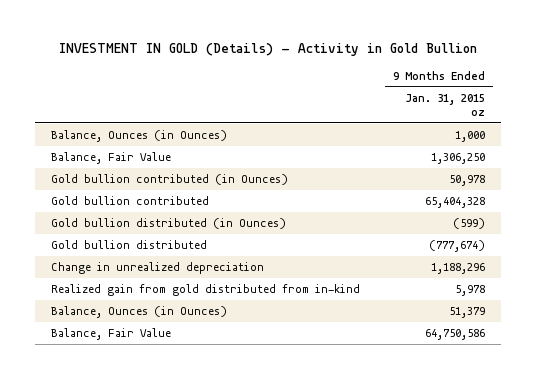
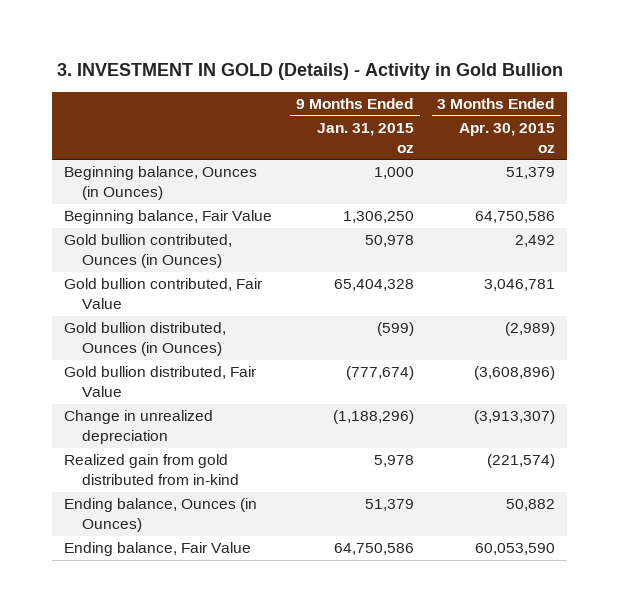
- INVESTMENT IN GOLD (Details) - Activity in Gold Bullion
+ 3. INVESTMENT IN GOLD (Details) - Activity in Gold Bullion
- | 9 Months Ended Jan. 31, 2015 oz
+ | 9 Months Ended Jan. 31, 2015 oz | 3 Months Ended Apr. 30, 2015 oz
- Balance, Ounces (in Ounces) | 1,000
- Balance, Fair Value | 1,306,250
- Gold bullion contributed (in Ounces) | 50,978
- Gold bullion contributed | 65,404,328
- Gold bullion distributed (in Ounces) | (599)
- Gold bullion distributed | (777,674)
- Change in unrealized depreciation | 1,188,296
+ Beginning balance, Ounces (in Ounces) | 1,000 | 51,379
+ Beginning balance, Fair Value | 1,306,250 | 64,750,586
+ Gold bullion contributed, Ounces (in Ounces) | 50,978 | 2,492
+ Gold bullion contributed, Fair Value | 65,404,328 | 3,046,781
+ Gold bullion distributed, Ounces (in Ounces) | (599) | (2,989)
+ Gold bullion distributed, Fair Value | (777,674) | (3,608,896)
+ Change in unrealized depreciation | (1,188,296) | (3,913,307)
- Balance, Ounces (in Ounces) | 51,379
- Balance, Fair Value | 64,750,586
+ Ending balance, Ounces (in Ounces) | 51,379 | 50,882
+ Ending balance, Fair Value | 64,750,586 | 60,053,590

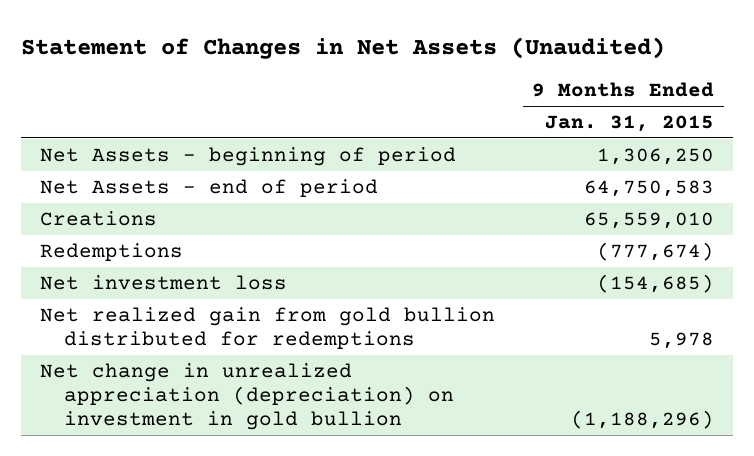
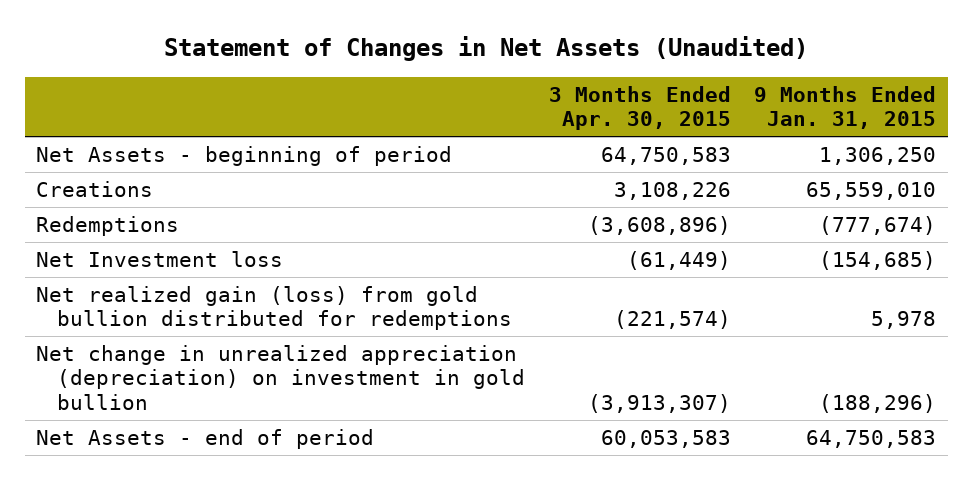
- | 9 Months Ended Jan. 31, 2015
+ | 3 Months Ended Apr. 30, 2015 | 9 Months Ended Jan. 31, 2015
- Net investment loss | (154,685)
- Net realized gain from gold bullion distributed for redemptions | 5,978
- Net change in unrealized appreciation (depreciation) on investment in gold bullion | (1,188,296)
+ Net Investment loss | (61,449) | (154,685)
+ Net realized gain (loss) from gold bullion distributed for redemptions | (221,574) | 5,978
+ Net change in unrealized appreciation (depreciation) on investment in gold bullion | (3,913,307) | (188,296)
moved down: Net Assets - end of period | 60,053,583 | 64,750,583

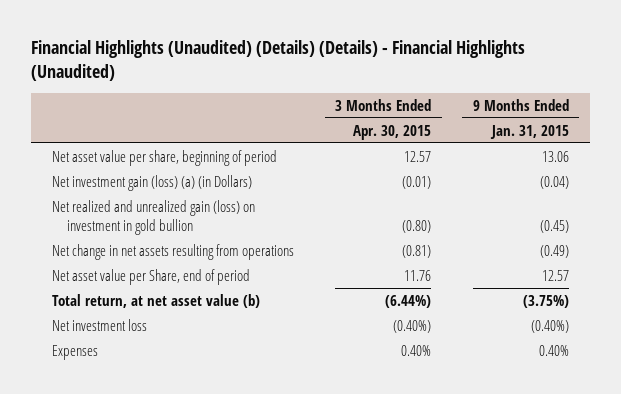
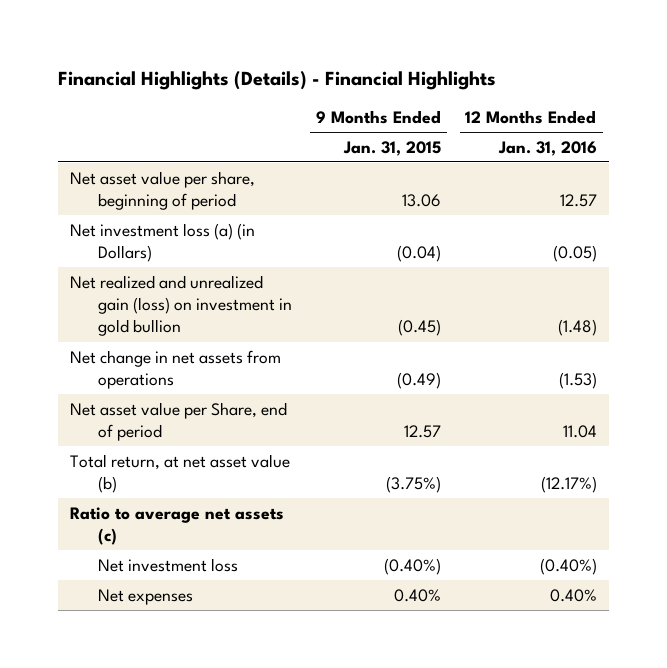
- Financial Highlights (Unaudited) (Details) (Details) - Financial Highlights (Unaudited)
+ Financial Highlights (Details) - Financial Highlights
- | 3 Months Ended Apr. 30, 2015 | 9 Months Ended Jan. 31, 2015
+ | 9 Months Ended Jan. 31, 2015 | 12 Months Ended Jan. 31, 2016
- Net investment gain (loss) (a) (in Dollars) | (0.01) | (0.04)
+ Net investment loss (a) (in Dollars) | (0.04) | (0.05)
- Net change in net assets resulting from operations | (0.81) | (0.49)
+ Net change in net assets from operations | (0.49) | (1.53)
+ Ratio to average net assets (c)
- Expenses | 0.40% | 0.40%
+ Net expenses | 0.40% | 0.40%

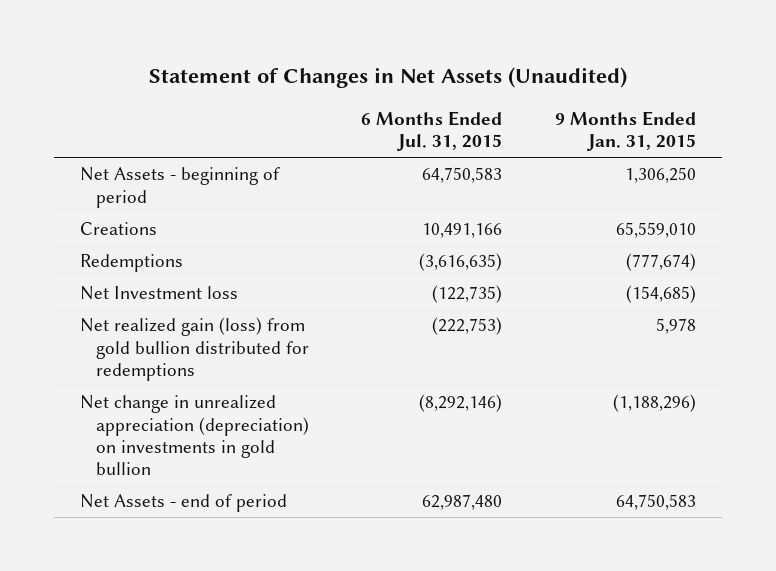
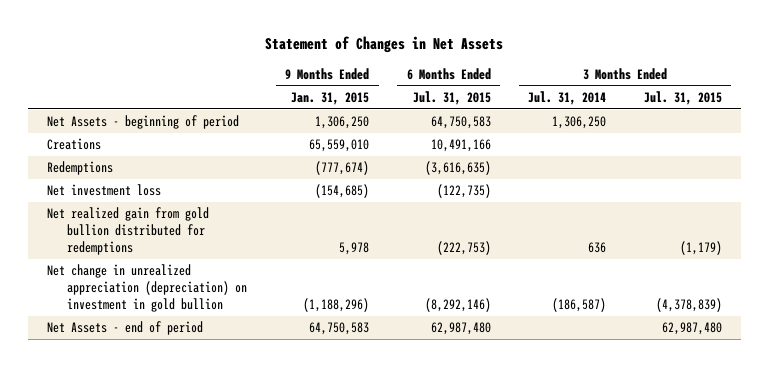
- Statement of Changes in Net Assets (Unaudited)
+ Statement of Changes in Net Assets
- | 6 Months Ended Jul. 31, 2015 | 9 Months Ended Jan. 31, 2015
+ | 9 Months Ended Jan. 31, 2015 | 6 Months Ended Jul. 31, 2015 | 3 Months Ended Jul. 31, 2014 | 3 Months Ended Jul. 31, 2015
- Net Investment loss | (122,735) | (154,685)
- Net realized gain (loss) from gold bullion distributed for redemptions | (222,753) | 5,978
- Net change in unrealized appreciation (depreciation) on investments in gold bullion | (8,292,146) | (1,188,296)
+ Net investment loss | (154,685) | (122,735) | |
+ Net realized gain from gold bullion distributed for redemptions | 5,978 | (222,753) | 636 | (1,179)
+ Net change in unrealized appreciation (depreciation) on investment in gold bullion | (1,188,296) | (8,292,146) | (186,587) | (4,378,839)

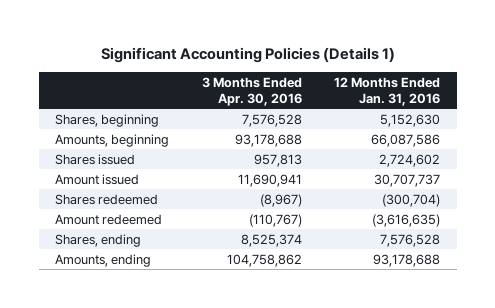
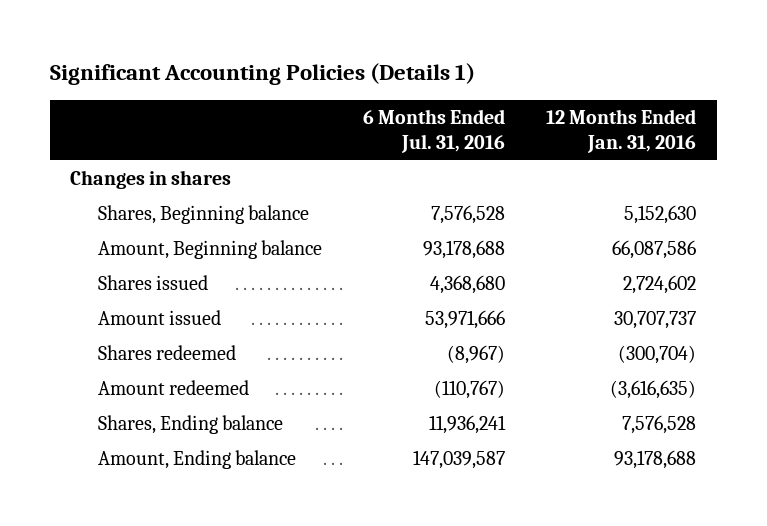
- | 3 Months Ended Apr. 30, 2016 | 12 Months Ended Jan. 31, 2016
+ | 6 Months Ended Jul. 31, 2016 | 12 Months Ended Jan. 31, 2016
- Shares, beginning | 7,576,528 | 5,152,630
- Amounts, beginning | 93,178,688 | 66,087,586
+ Changes in shares
+ Shares, Beginning balance | 7,576,528 | 5,152,630
+ Amount, Beginning balance | 93,178,688 | 66,087,586
- Shares, ending | 8,525,374 | 7,576,528
- Amounts, ending | 104,758,862 | 93,178,688
+ Shares, Ending balance | 11,936,241 | 7,576,528
+ Amount, Ending balance | 147,039,587 | 93,178,688

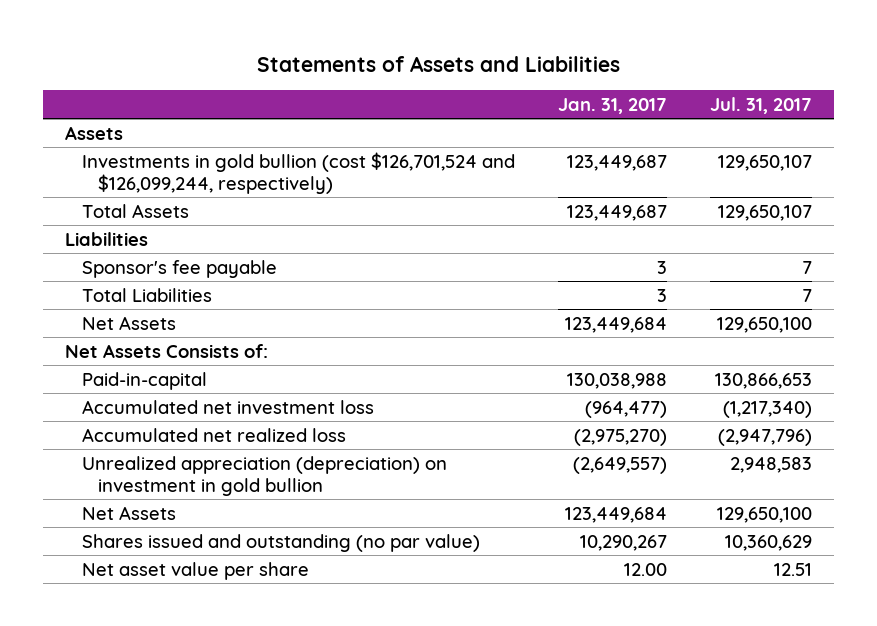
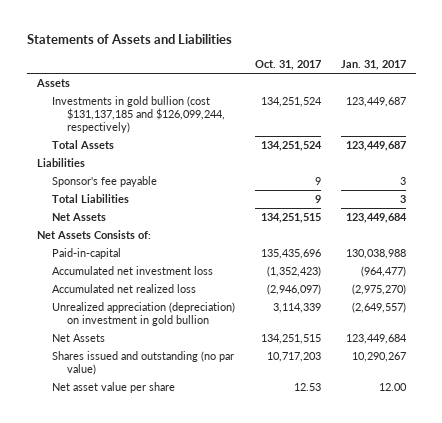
- | Jan. 31, 2017 | Jul. 31, 2017
+ | Oct. 31, 2017 | Jan. 31, 2017
- Investments in gold bullion (cost $126,701,524 and $126,099,244, respectively) | 123,449,687 | 129,650,107
+ Investments in gold bullion (cost $131,137,185 and $126,099,244, respectively) | 134,251,524 | 123,449,687

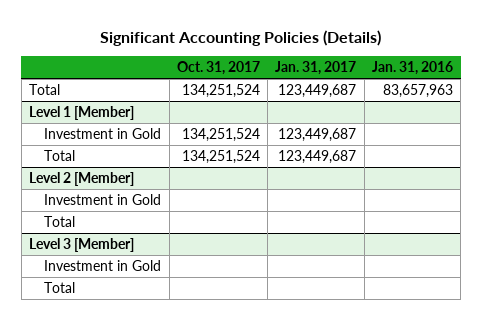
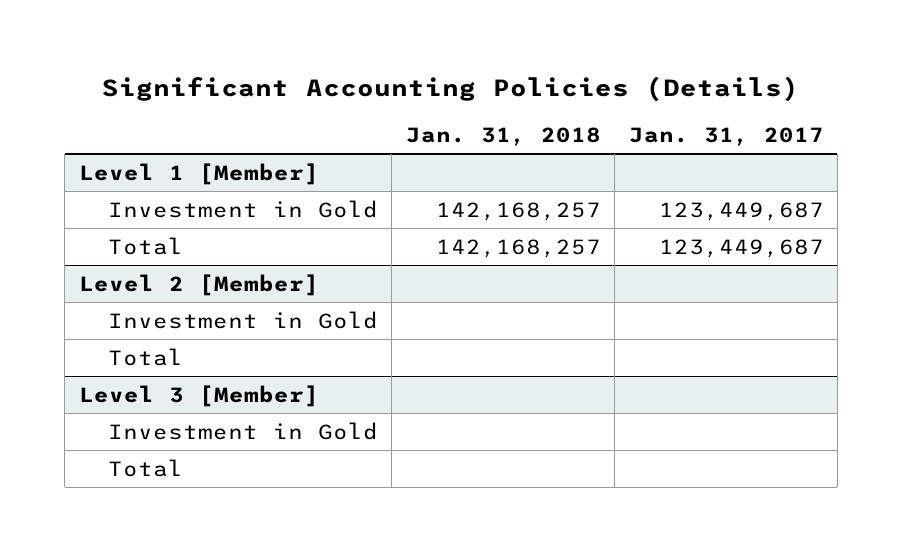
- | Oct. 31, 2017 | Jan. 31, 2017 | Jan. 31, 2016
+ | Jan. 31, 2018 | Jan. 31, 2017
- Total | 134,251,524 | 123,449,687 | 83,657,963

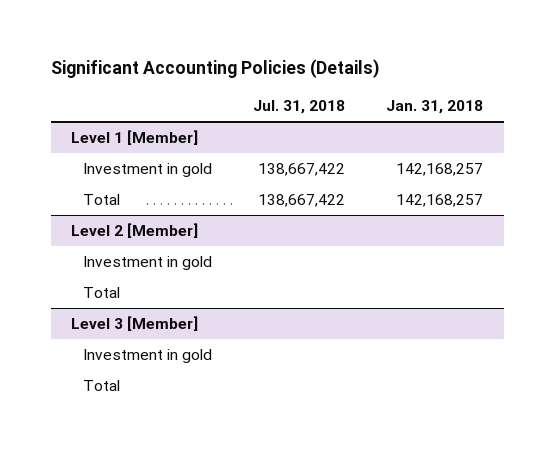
- | Jan. 31, 2018 | Jan. 31, 2017
+ | Jul. 31, 2018 | Jan. 31, 2018
@ Level 1 [Member]
- Investment in Gold | 142,168,257 | 123,449,687
+ Investment in gold | 138,667,422 | 142,168,257
@ Level 2 [Member]
- Investment in Gold
+ Investment in gold
@ Level 3 [Member]
- Investment in Gold
+ Investment in gold

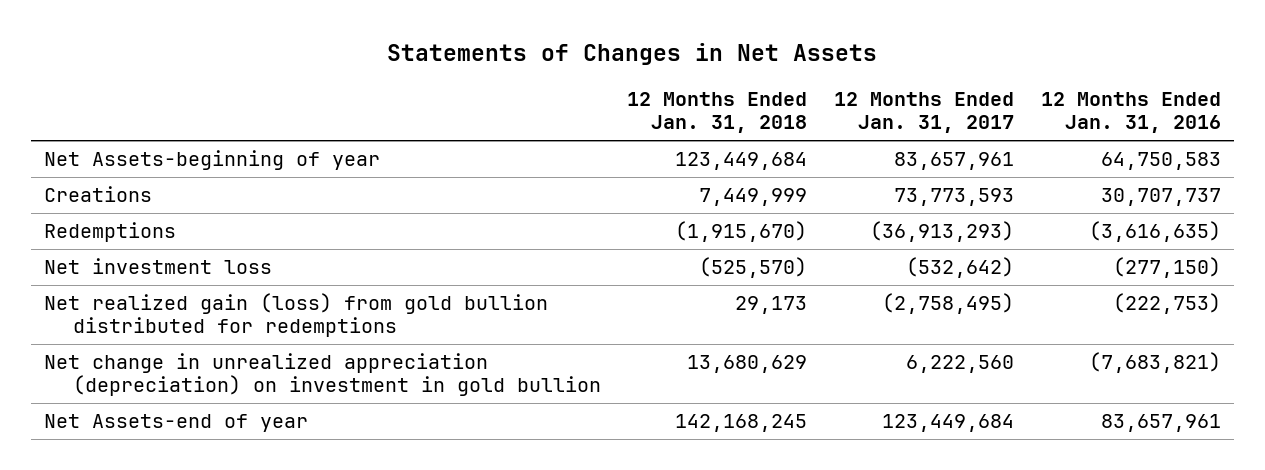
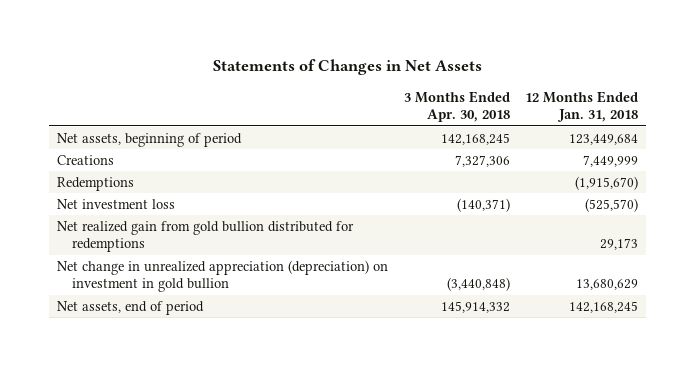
- | 12 Months Ended Jan. 31, 2018 | 12 Months Ended Jan. 31, 2017 | 12 Months Ended Jan. 31, 2016
+ | 3 Months Ended Apr. 30, 2018 | 12 Months Ended Jan. 31, 2018
- Net Assets-beginning of year | 123,449,684 | 83,657,961 | 64,750,583
+ Net assets, beginning of period | 142,168,245 | 123,449,684
- Net realized gain (loss) from gold bullion distributed for redemptions | 29,173 | (2,758,495) | (222,753)
+ Net realized gain from gold bullion distributed for redemptions | | 29,173
- Net Assets-end of year | 142,168,245 | 123,449,684 | 83,657,961
+ Net assets, end of period | 145,914,332 | 142,168,245

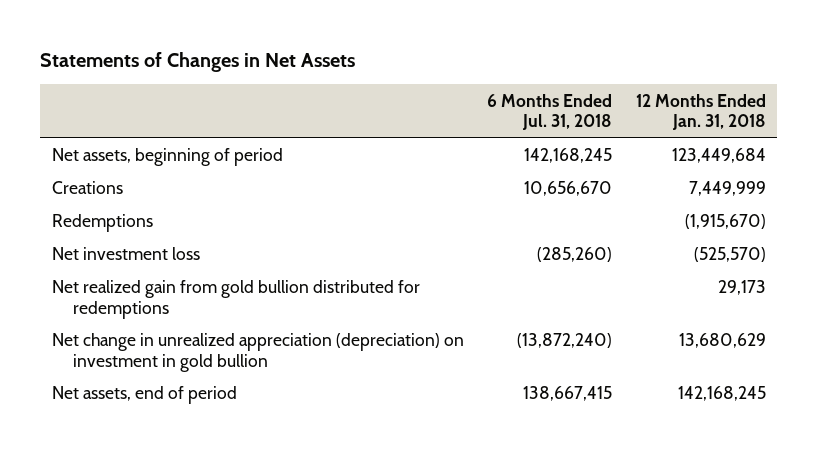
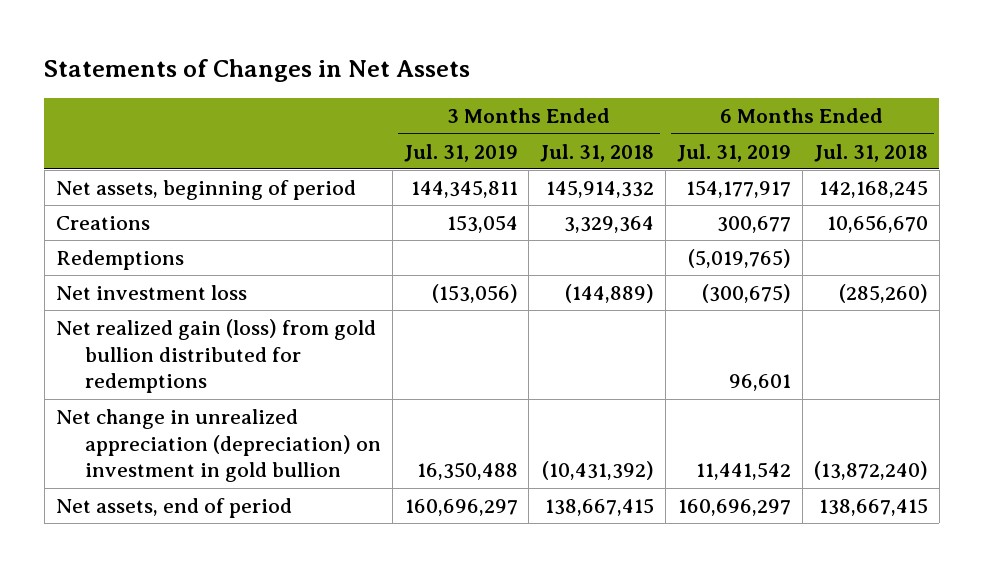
- | 6 Months Ended Jul. 31, 2018 | 12 Months Ended Jan. 31, 2018
+ | 3 Months Ended Jul. 31, 2019 | 3 Months Ended Jul. 31, 2018 | 6 Months Ended Jul. 31, 2019 | 6 Months Ended Jul. 31, 2018
- Net realized gain from gold bullion distributed for redemptions | | 29,173
+ Net realized gain (loss) from gold bullion distributed for redemptions | | | 96,601 |

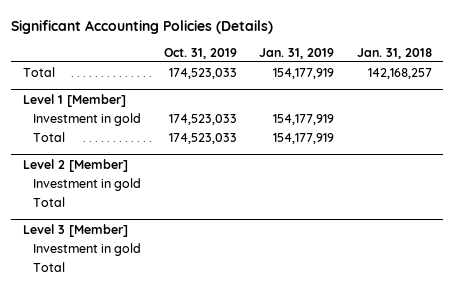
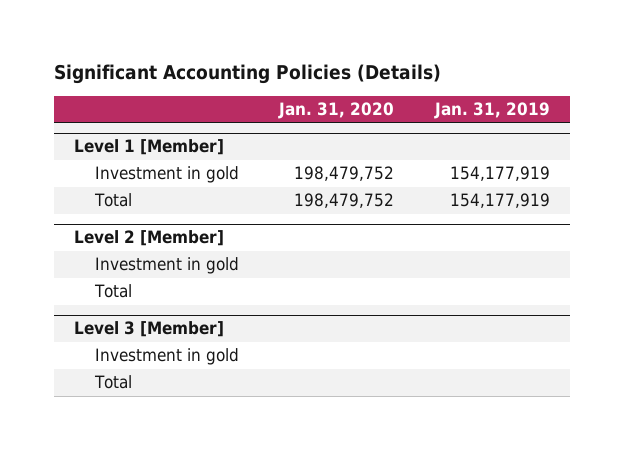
- | Oct. 31, 2019 | Jan. 31, 2019 | Jan. 31, 2018
+ | Jan. 31, 2020 | Jan. 31, 2019
- Total | 174,523,033 | 154,177,919 | 142,168,257

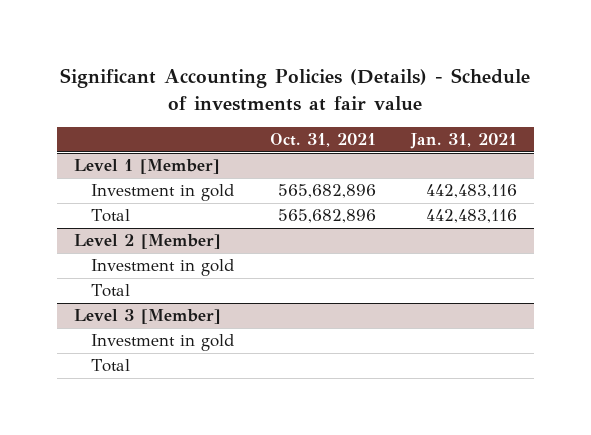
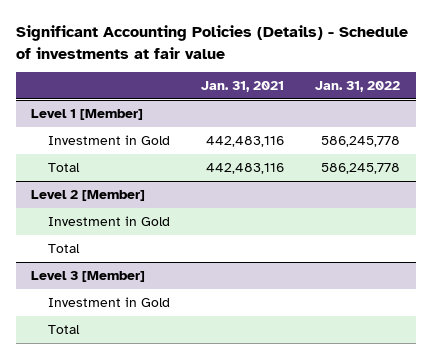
- | Oct. 31, 2021 | Jan. 31, 2021
+ | Jan. 31, 2021 | Jan. 31, 2022
@ Level 1 [Member]
- Investment in gold | 565,682,896 | 442,483,116
+ Investment in Gold | 442,483,116 | 586,245,778
@ Level 2 [Member]
- Investment in gold
+ Investment in Gold
@ Level 3 [Member]
- Investment in gold
+ Investment in Gold

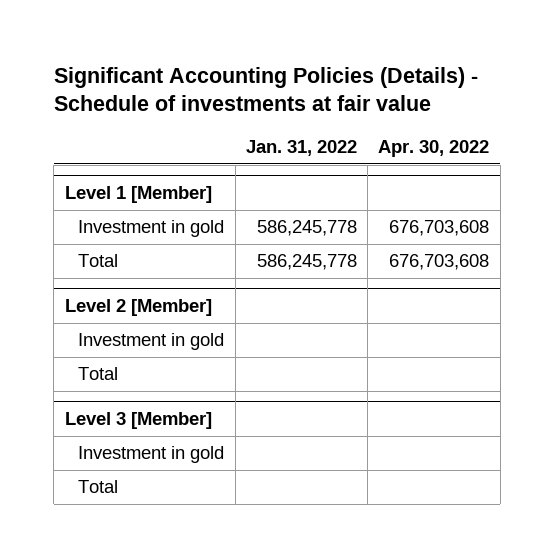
- | Jan. 31, 2021 | Jan. 31, 2022
+ | Jan. 31, 2022 | Apr. 30, 2022
@ Level 1 [Member]
- Investment in Gold | 442,483,116 | 586,245,778
+ Investment in gold | 586,245,778 | 676,703,608
@ Level 2 [Member]
- Investment in Gold
+ Investment in gold
@ Level 3 [Member]
- Investment in Gold
+ Investment in gold

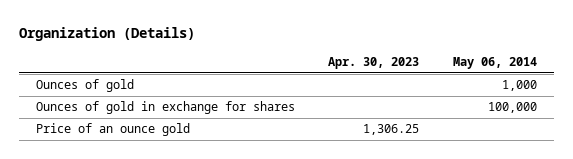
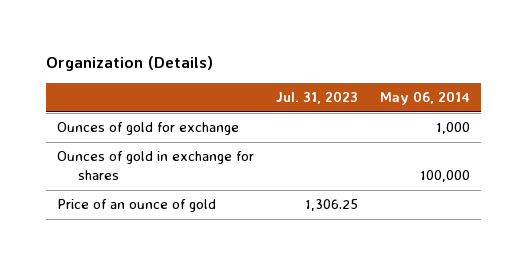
- | Apr. 30, 2023 | May 06, 2014
+ | Jul. 31, 2023 | May 06, 2014
- Ounces of gold | | 1,000
+ Ounces of gold for exchange | | 1,000
- Price of an ounce gold | 1,306.25 |
+ Price of an ounce of gold | 1,306.25 |

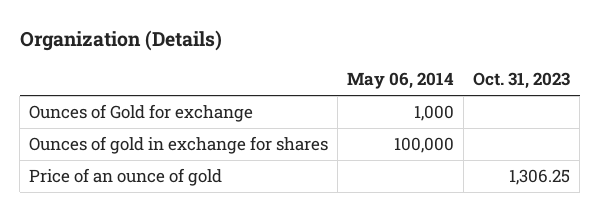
- | Jul. 31, 2023 | May 06, 2014
+ | May 06, 2014 | Oct. 31, 2023
- Ounces of gold for exchange | | 1,000
+ Ounces of Gold for exchange | 1,000 |

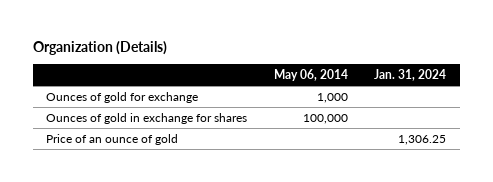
- | May 06, 2014 | Oct. 31, 2023
+ | May 06, 2014 | Jan. 31, 2024
- Ounces of Gold for exchange | 1,000 |
+ Ounces of gold for exchange | 1,000 |

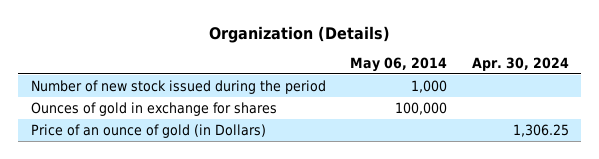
- | May 06, 2014 | Jan. 31, 2024
+ | May 06, 2014 | Apr. 30, 2024
- Ounces of gold for exchange | 1,000 |
+ Number of new stock issued during the period | 1,000 |
- Price of an ounce of gold | | 1,306.25
+ Price of an ounce of gold (in Dollars) | | 1,306.25

